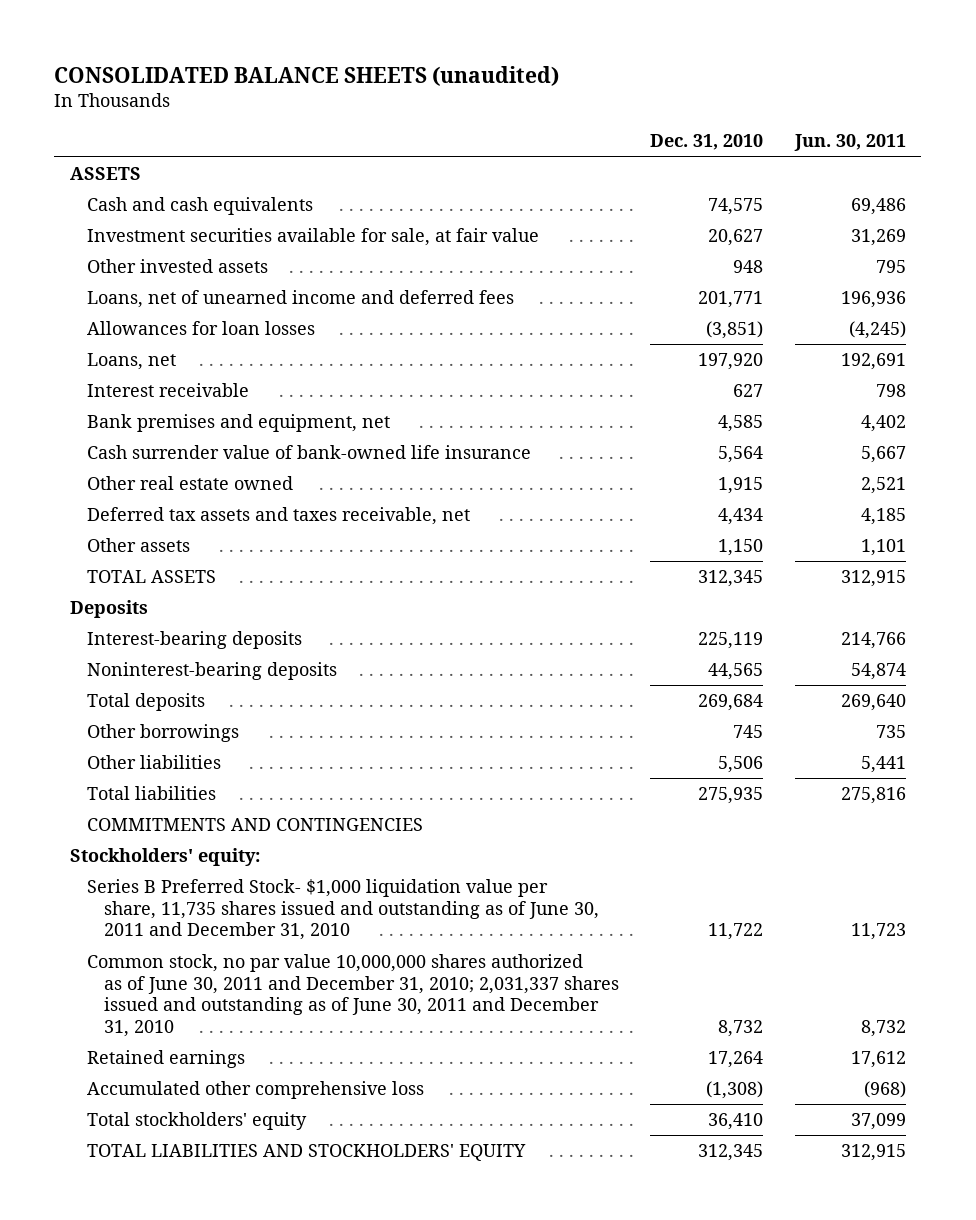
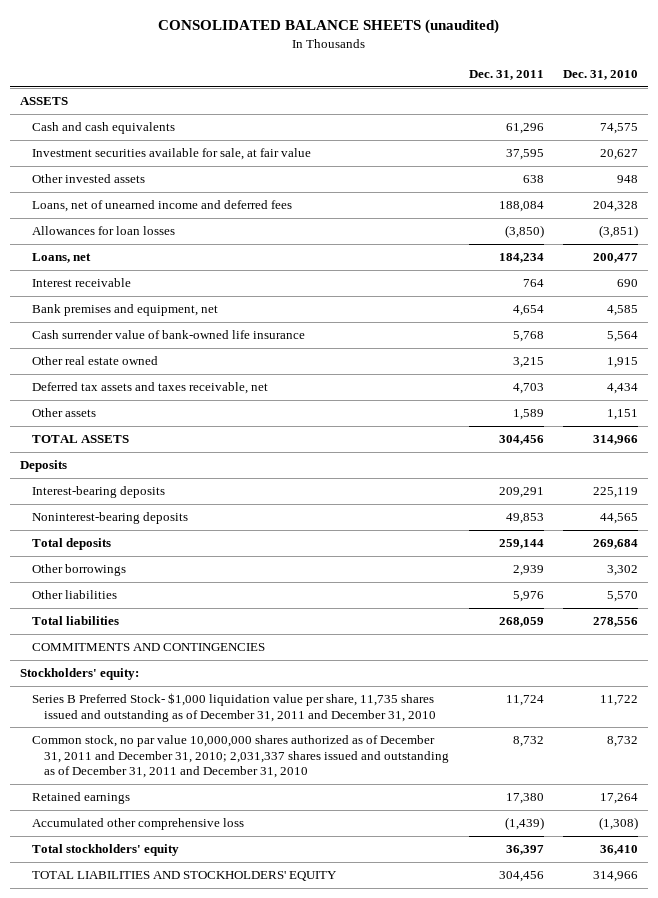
- | Dec. 31, 2010 | Jun. 30, 2011
+ | Dec. 31, 2011 | Dec. 31, 2010
- Loans, net of unearned income and deferred fees | 201,771 | 196,936
+ Loans, net of unearned income and deferred fees | 188,084 | 204,328
- Loans, net | 197,920 | 192,691
- Interest receivable | 627 | 798
+ Loans, net | 184,234 | 200,477
+ Interest receivable | 764 | 690
- Other assets | 1,150 | 1,101
- TOTAL ASSETS | 312,345 | 312,915
+ Other assets | 1,589 | 1,151
+ TOTAL ASSETS | 304,456 | 314,966
- Other borrowings | 745 | 735
- Other liabilities | 5,506 | 5,441
- Total liabilities | 275,935 | 275,816
+ Other borrowings | 2,939 | 3,302
+ Other liabilities | 5,976 | 5,570
+ Total liabilities | 268,059 | 278,556
- Series B Preferred Stock- $1,000 liquidation value per share, 11,735 shares issued and outstanding as of June 30, 2011 and December 31, 2010 | 11,722 | 11,723
- Common stock, no par value 10,000,000 shares authorized as of June 30, 2011 and December 31, 2010; 2,031,337 shares issued and outstanding as of June 30, 2011 and December 31, 2010 | 8,732 | 8,732
+ Series B Preferred Stock- $1,000 liquidation value per share, 11,735 shares issued and outstanding as of December 31, 2011 and December 31, 2010 | 11,724 | 11,722
+ Common stock, no par value 10,000,000 shares authorized as of December 31, 2011 and December 31, 2010; 2,031,337 shares issued and outstanding as of December 31, 2011 and December 31, 2010 | 8,732 | 8,732
- TOTAL LIABILITIES AND STOCKHOLDERS' EQUITY | 312,345 | 312,915
+ TOTAL LIABILITIES AND STOCKHOLDERS' EQUITY | 304,456 | 314,966

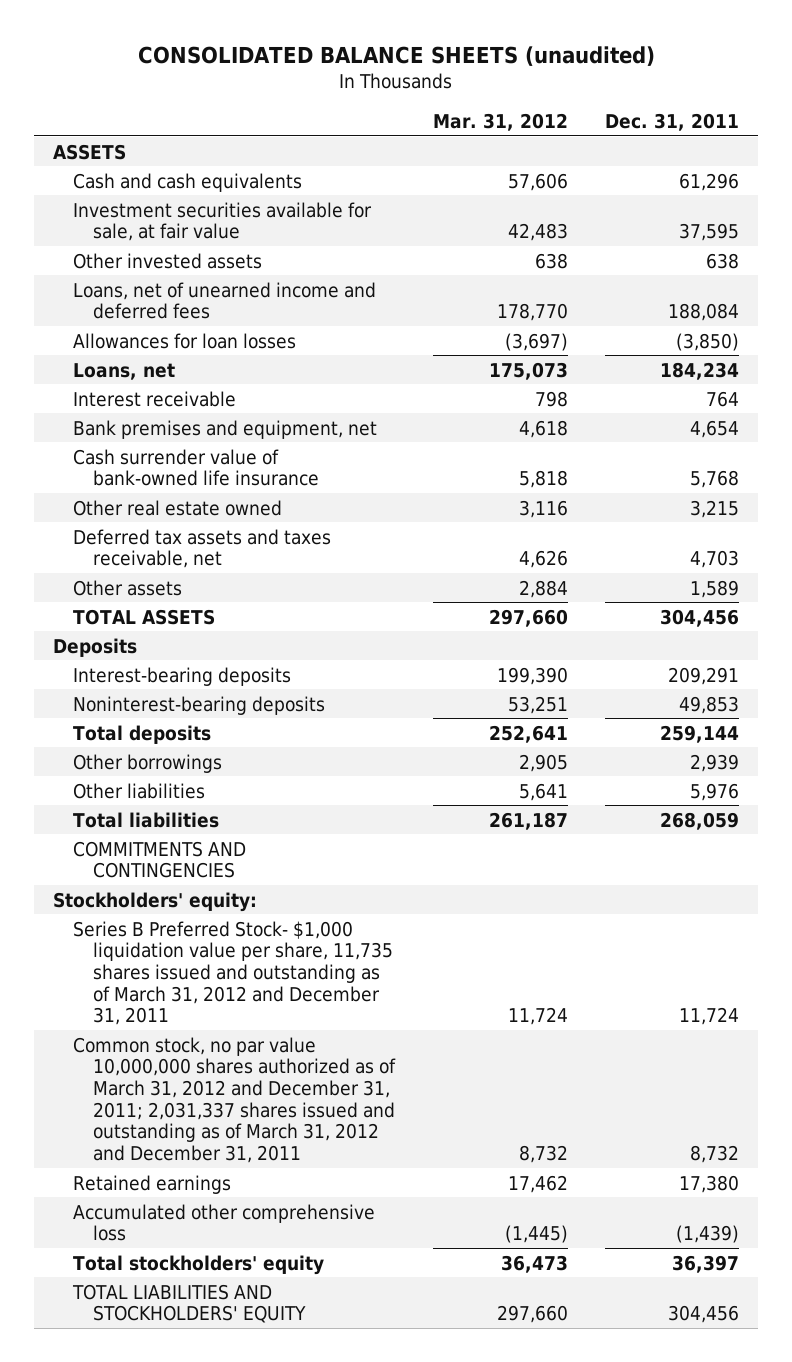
- | Dec. 31, 2011 | Dec. 31, 2010
+ | Mar. 31, 2012 | Dec. 31, 2011
- Series B Preferred Stock- $1,000 liquidation value per share, 11,735 shares issued and outstanding as of December 31, 2011 and December 31, 2010 | 11,724 | 11,722
- Common stock, no par value 10,000,000 shares authorized as of December 31, 2011 and December 31, 2010; 2,031,337 shares issued and outstanding as of December 31, 2011 and December 31, 2010 | 8,732 | 8,732
+ Series B Preferred Stock- $1,000 liquidation value per share, 11,735 shares issued and outstanding as of March 31, 2012 and December 31, 2011 | 11,724 | 11,724
+ Common stock, no par value 10,000,000 shares authorized as of March 31, 2012 and December 31, 2011; 2,031,337 shares issued and outstanding as of March 31, 2012 and December 31, 2011 | 8,732 | 8,732

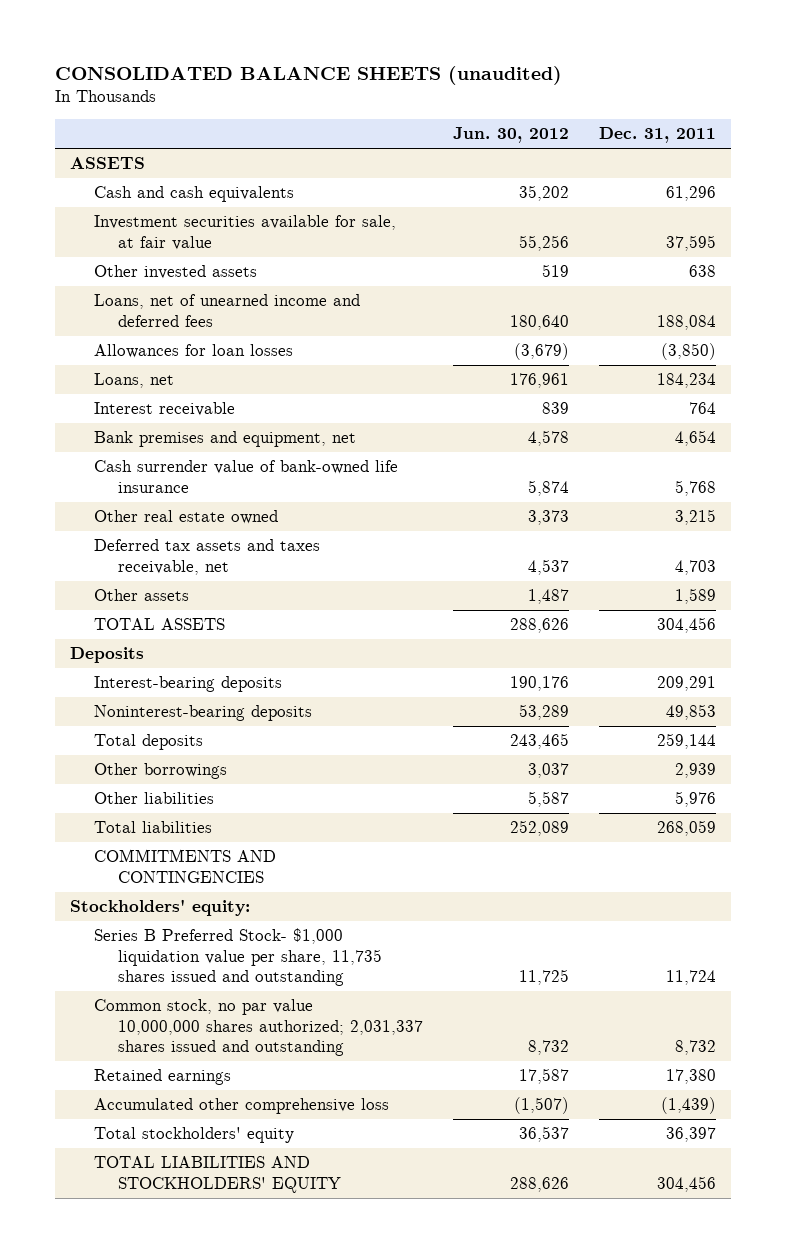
- | Mar. 31, 2012 | Dec. 31, 2011
+ | Jun. 30, 2012 | Dec. 31, 2011
- Series B Preferred Stock- $1,000 liquidation value per share, 11,735 shares issued and outstanding as of March 31, 2012 and December 31, 2011 | 11,724 | 11,724
- Common stock, no par value 10,000,000 shares authorized as of March 31, 2012 and December 31, 2011; 2,031,337 shares issued and outstanding as of March 31, 2012 and December 31, 2011 | 8,732 | 8,732
+ Series B Preferred Stock- $1,000 liquidation value per share, 11,735 shares issued and outstanding | 11,725 | 11,724
+ Common stock, no par value 10,000,000 shares authorized; 2,031,337 shares issued and outstanding | 8,732 | 8,732

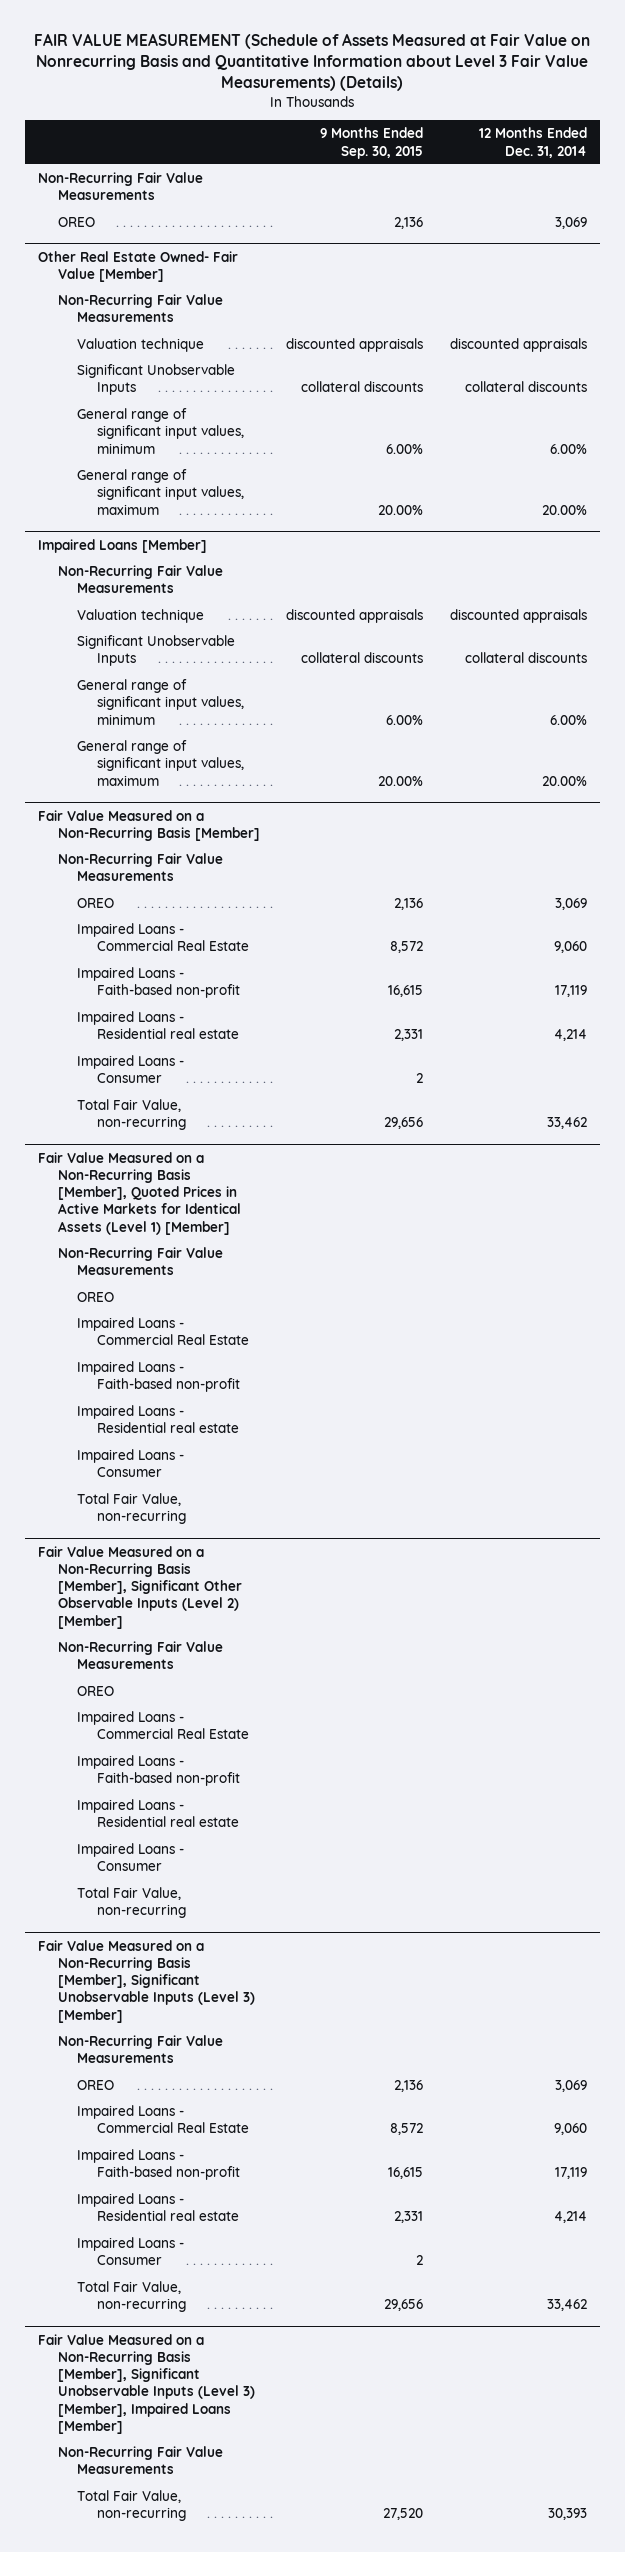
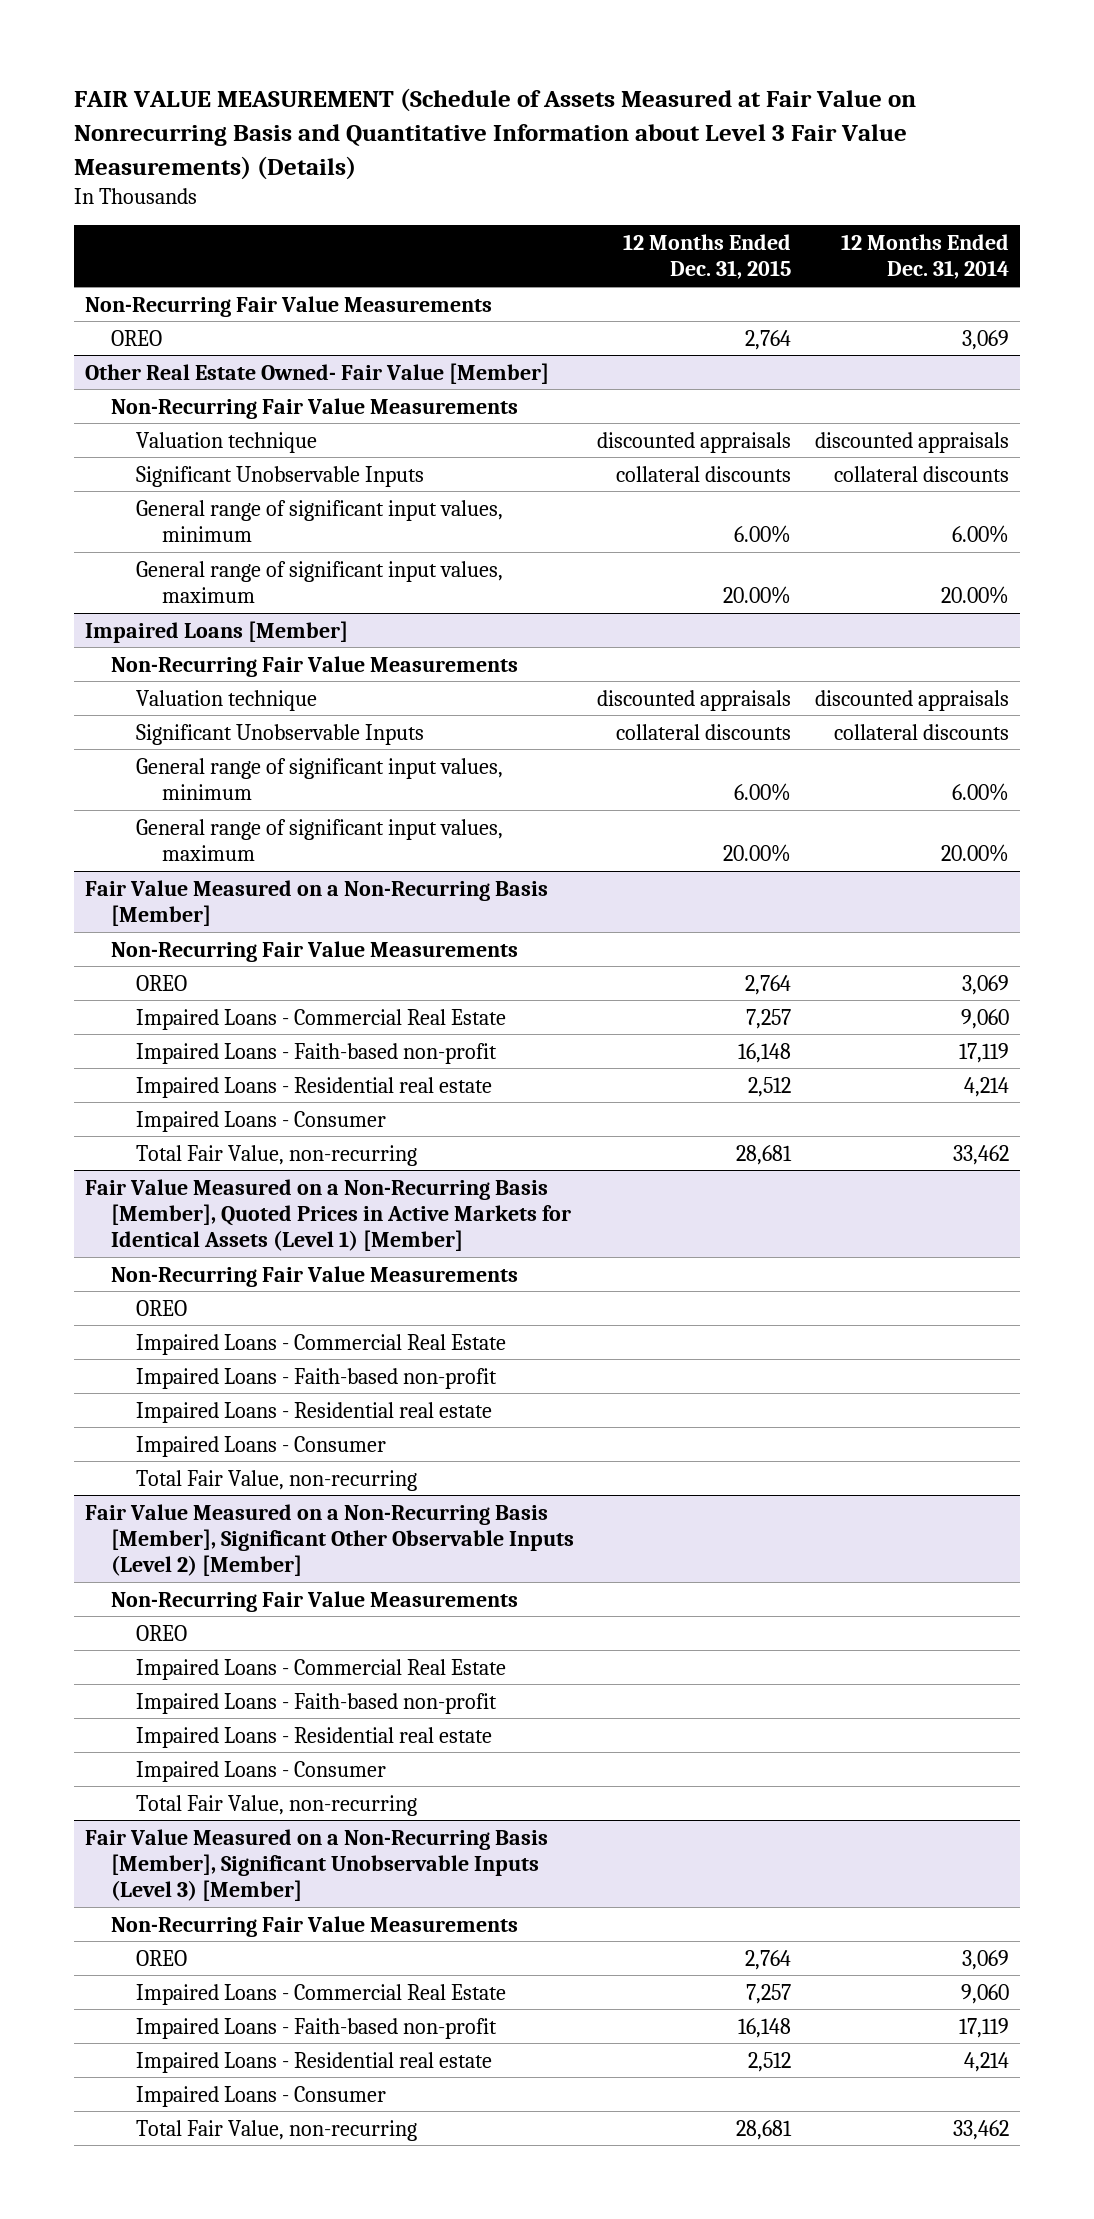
- | 9 Months Ended Sep. 30, 2015 | 12 Months Ended Dec. 31, 2014
+ | 12 Months Ended Dec. 31, 2015 | 12 Months Ended Dec. 31, 2014
- Fair Value Measured on a Non-Recurring Basis [Member], Significant Unobservable Inputs (Level 3) [Member], Impaired Loans [Member]
- Non-Recurring Fair Value Measurements
- Total Fair Value, non-recurring | 27,520 | 30,393

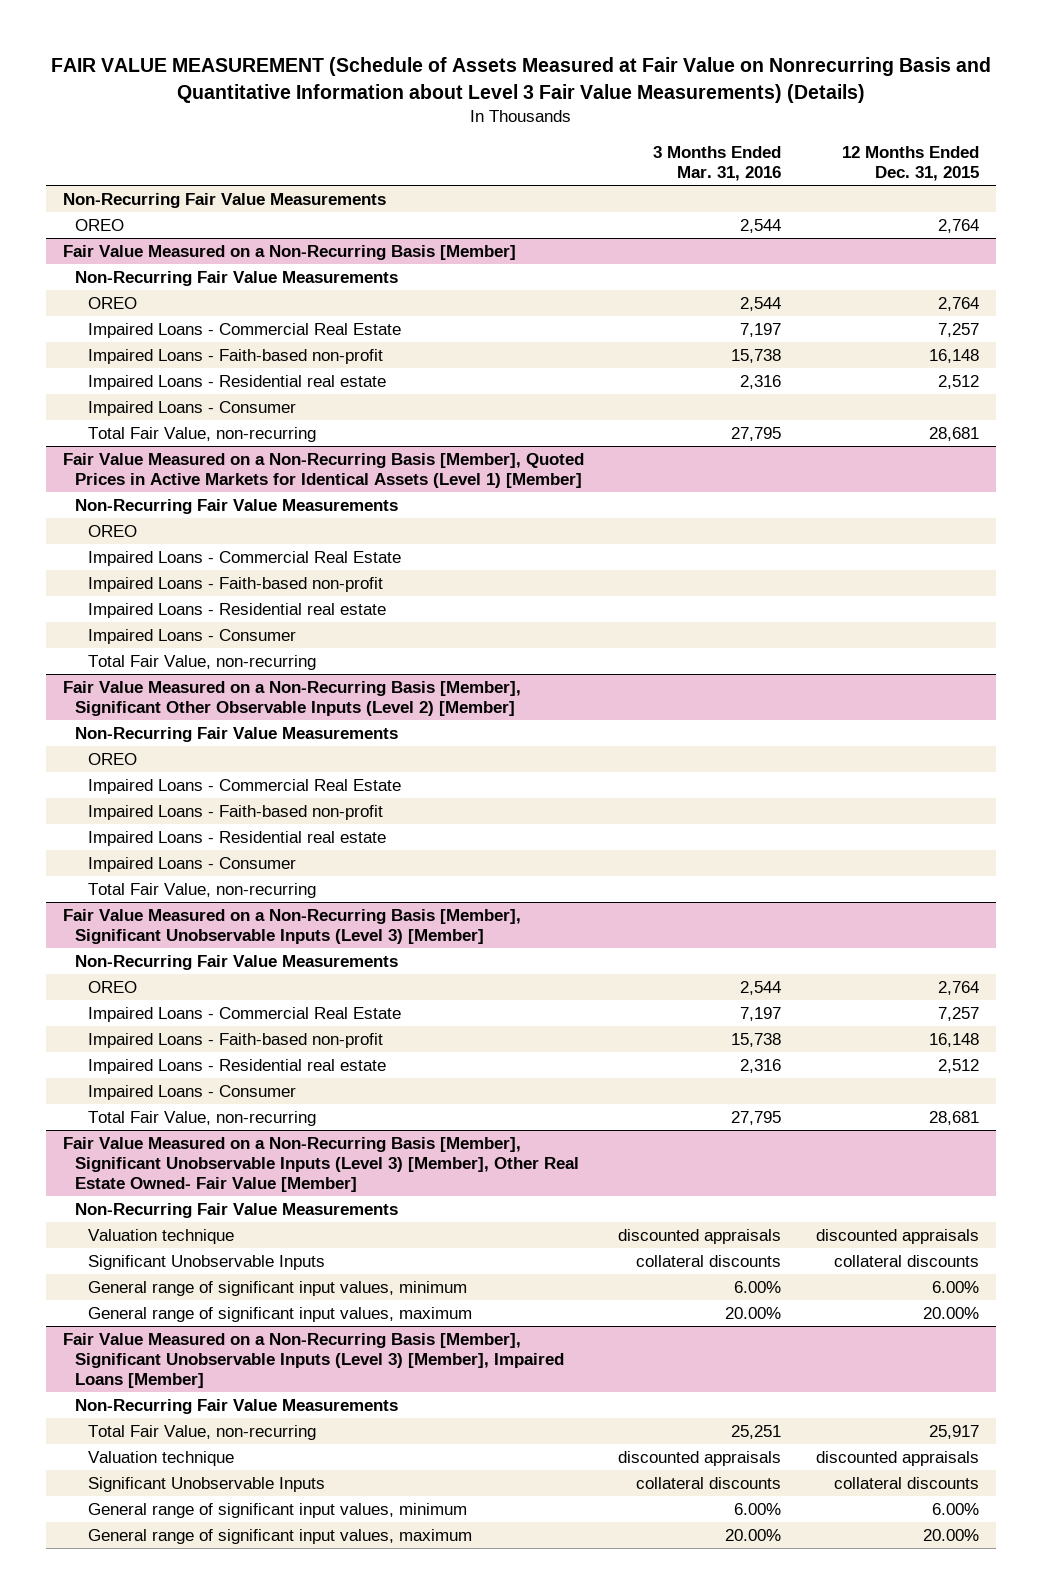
- | 12 Months Ended Dec. 31, 2015 | 12 Months Ended Dec. 31, 2014
+ | 3 Months Ended Mar. 31, 2016 | 12 Months Ended Dec. 31, 2015
- Other Real Estate Owned- Fair Value [Member]
- Non-Recurring Fair Value Measurements
- Valuation technique | discounted appraisals | discounted appraisals
- Significant Unobservable Inputs | collateral discounts | collateral discounts
- General range of significant input values, minimum | 6.00% | 6.00%
- General range of significant input values, maximum | 20.00% | 20.00%
- Impaired Loans [Member]
- Non-Recurring Fair Value Measurements
- Valuation technique | discounted appraisals | discounted appraisals
- Significant Unobservable Inputs | collateral discounts | collateral discounts
- General range of significant input values, minimum | 6.00% | 6.00%
- General range of significant input values, maximum | 20.00% | 20.00%
+ Fair Value Measured on a Non-Recurring Basis [Member], Significant Unobservable Inputs (Level 3) [Member], Other Real Estate Owned- Fair Value [Member]
+ Non-Recurring Fair Value Measurements
+ Valuation technique | discounted appraisals | discounted appraisals
+ Significant Unobservable Inputs | collateral discounts | collateral discounts
+ General range of significant input values, minimum | 6.00% | 6.00%
+ General range of significant input values, maximum | 20.00% | 20.00%
+ Fair Value Measured on a Non-Recurring Basis [Member], Significant Unobservable Inputs (Level 3) [Member], Impaired Loans [Member]
+ Non-Recurring Fair Value Measurements
+ Total Fair Value, non-recurring | 25,251 | 25,917
+ Valuation technique | discounted appraisals | discounted appraisals
+ Significant Unobservable Inputs | collateral discounts | collateral discounts
+ General range of significant input values, minimum | 6.00% | 6.00%
+ General range of significant input values, maximum | 20.00% | 20.00%

